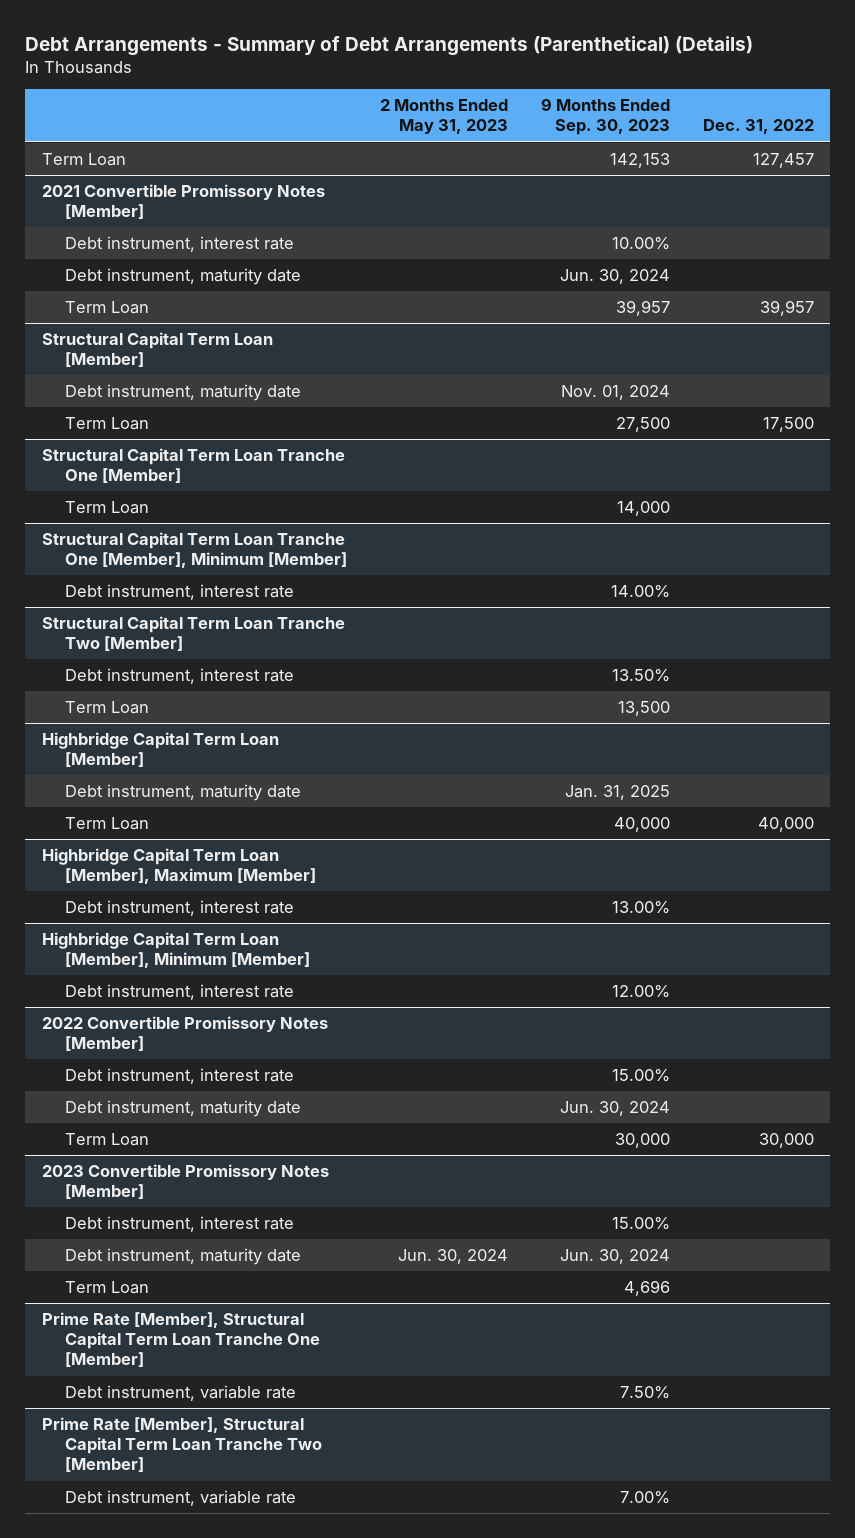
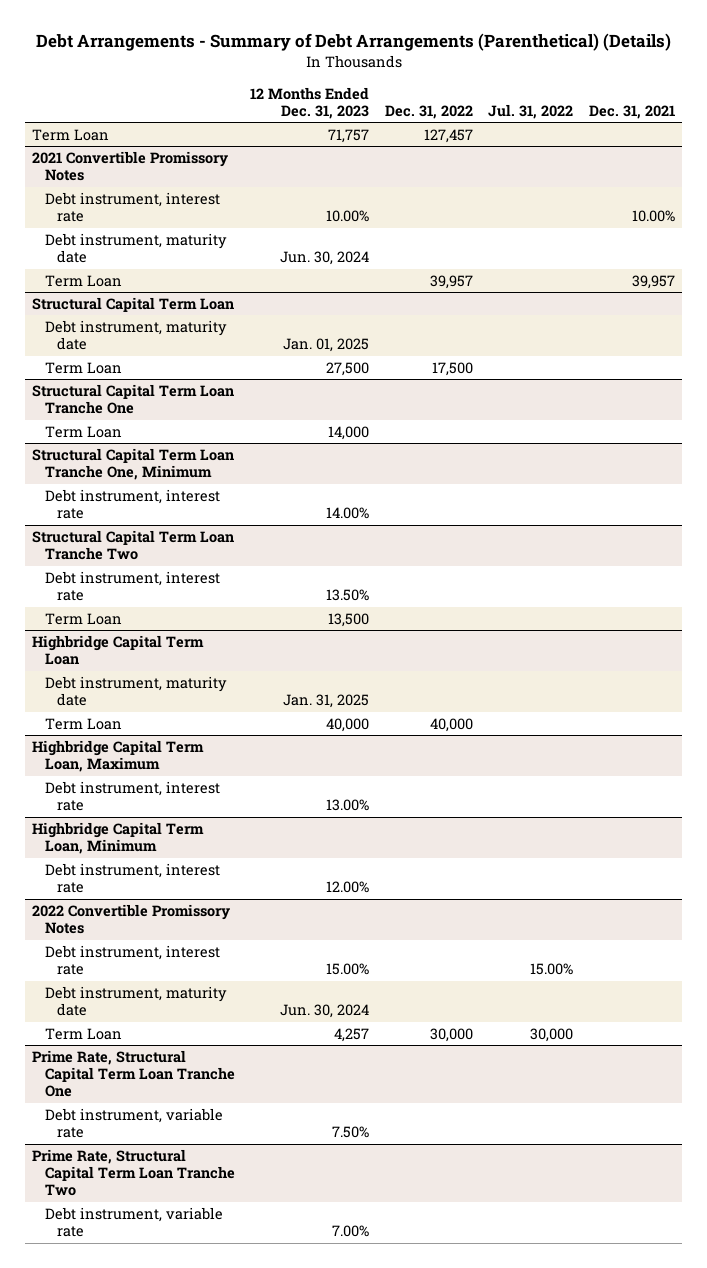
- | 2 Months Ended May 31, 2023 | 9 Months Ended Sep. 30, 2023 | Dec. 31, 2022
+ | 12 Months Ended Dec. 31, 2023 | Dec. 31, 2022 | Jul. 31, 2022 | Dec. 31, 2021
- 2021 Convertible Promissory Notes [Member]
+ 2021 Convertible Promissory Notes
- Structural Capital Term Loan [Member]
+ Structural Capital Term Loan
- Structural Capital Term Loan Tranche One [Member]
+ Structural Capital Term Loan Tranche One
- Structural Capital Term Loan Tranche One [Member], Minimum [Member]
+ Structural Capital Term Loan Tranche One, Minimum
- Structural Capital Term Loan Tranche Two [Member]
+ Structural Capital Term Loan Tranche Two
- Highbridge Capital Term Loan [Member]
+ Highbridge Capital Term Loan
- Highbridge Capital Term Loan [Member], Maximum [Member]
+ Highbridge Capital Term Loan, Maximum
- Highbridge Capital Term Loan [Member], Minimum [Member]
+ Highbridge Capital Term Loan, Minimum
- 2022 Convertible Promissory Notes [Member]
+ 2022 Convertible Promissory Notes
- 2023 Convertible Promissory Notes [Member]
- Debt instrument, interest rate | | 15.00% |
- Debt instrument, maturity date | Jun. 30, 2024 | Jun. 30, 2024 |
- Term Loan | | 4,696 |
- Prime Rate [Member], Structural Capital Term Loan Tranche One [Member]
+ Prime Rate, Structural Capital Term Loan Tranche One
- Prime Rate [Member], Structural Capital Term Loan Tranche Two [Member]
+ Prime Rate, Structural Capital Term Loan Tranche Two

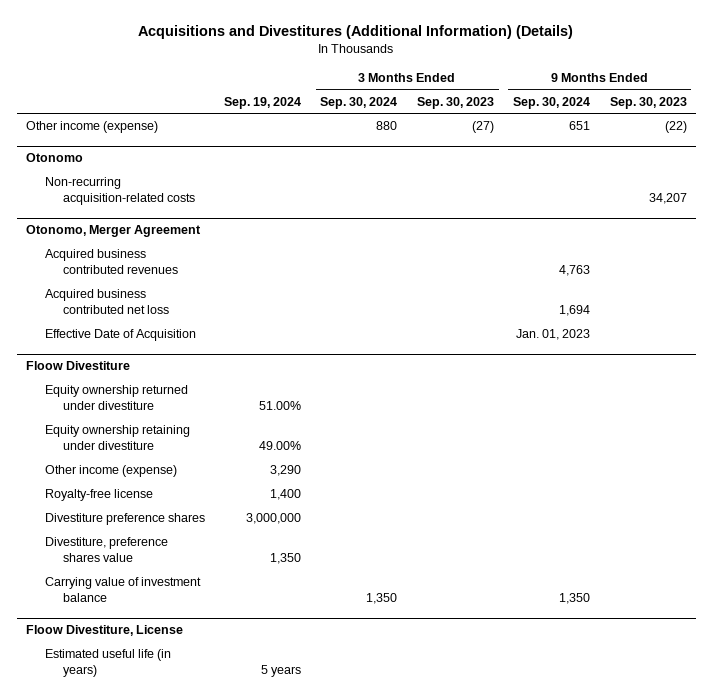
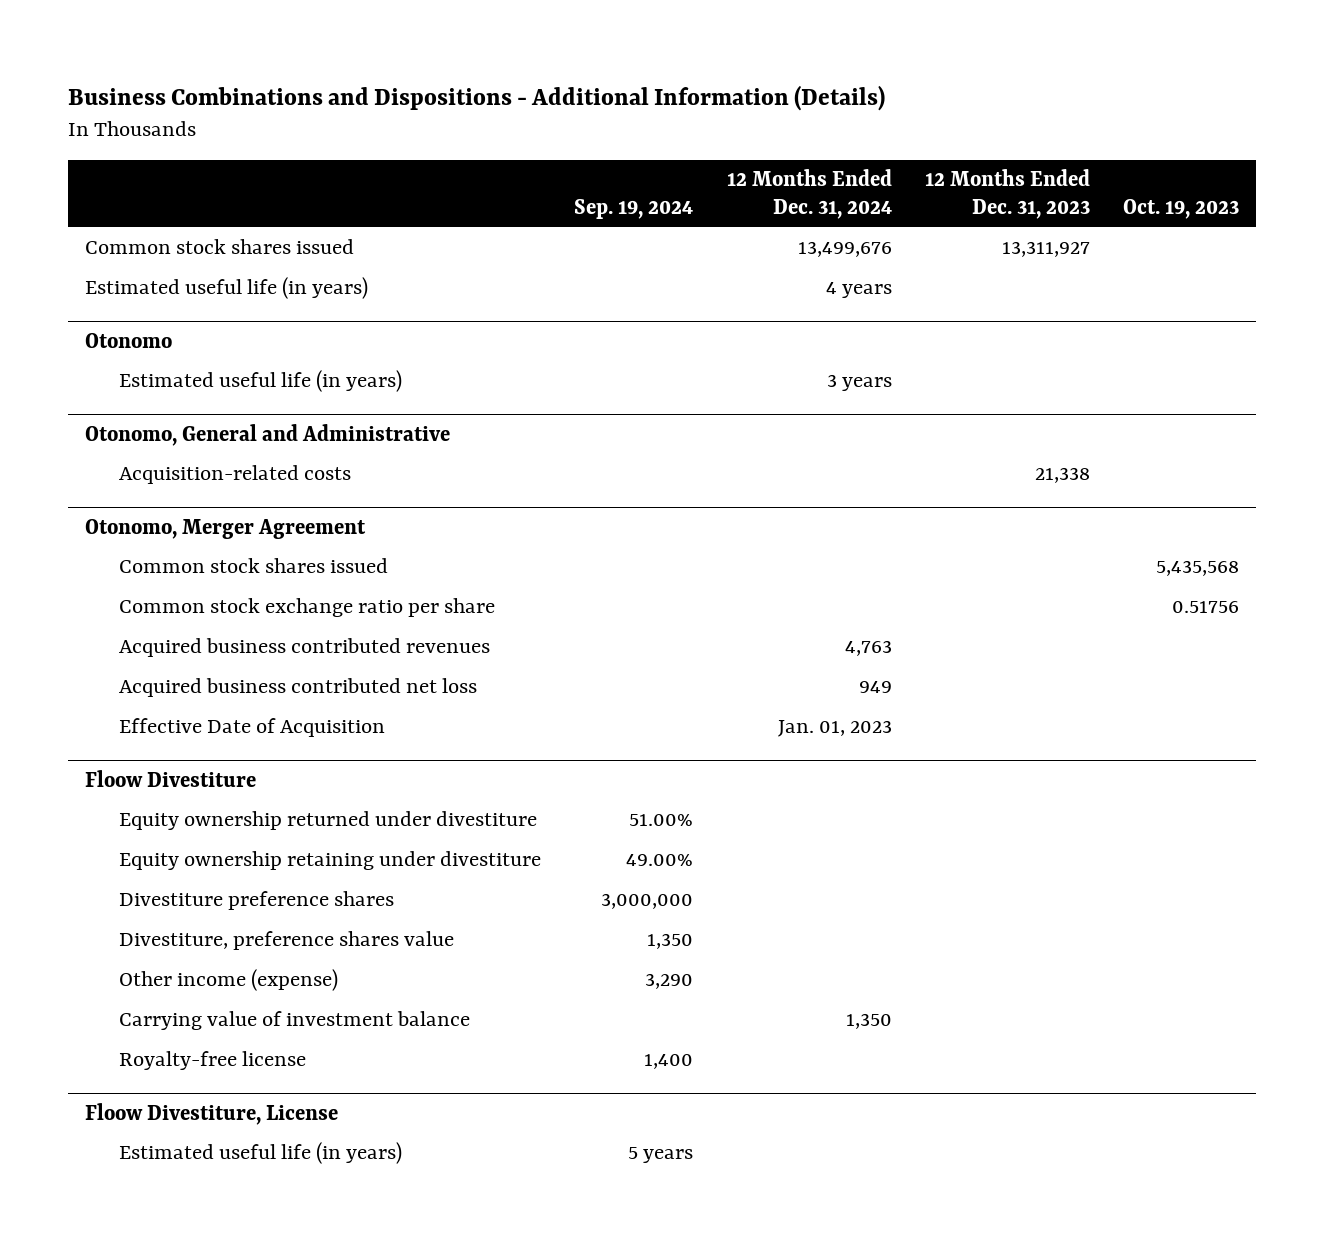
- Acquisitions and Divestitures (Additional Information) (Details)
+ Business Combinations and Dispositions - Additional Information (Details)
- | Sep. 19, 2024 | 3 Months Ended Sep. 30, 2024 | 3 Months Ended Sep. 30, 2023 | 9 Months Ended Sep. 30, 2024 | 9 Months Ended Sep. 30, 2023
+ | Sep. 19, 2024 | 12 Months Ended Dec. 31, 2024 | 12 Months Ended Dec. 31, 2023 | Oct. 19, 2023
- Other income (expense) | | 880 | (27) | 651 | (22)
+ Common stock shares issued | | 13,499,676 | 13,311,927 |
+ Estimated useful life (in years) | | 4 years | |
@ Otonomo
- Non-recurring acquisition-related costs | | | | | 34,207
+ Estimated useful life (in years) | | 3 years | |
+ Otonomo, General and Administrative
+ Acquisition-related costs | | | 21,338 |
@ Otonomo, Merger Agreement
+ Common stock shares issued | | | | 5,435,568
+ Common stock exchange ratio per share | | | | 0.51756
@ Floow Divestiture
moved down: Other income (expense) | 3,290 | | |
moved down: Royalty-free license | 1,400 | | |

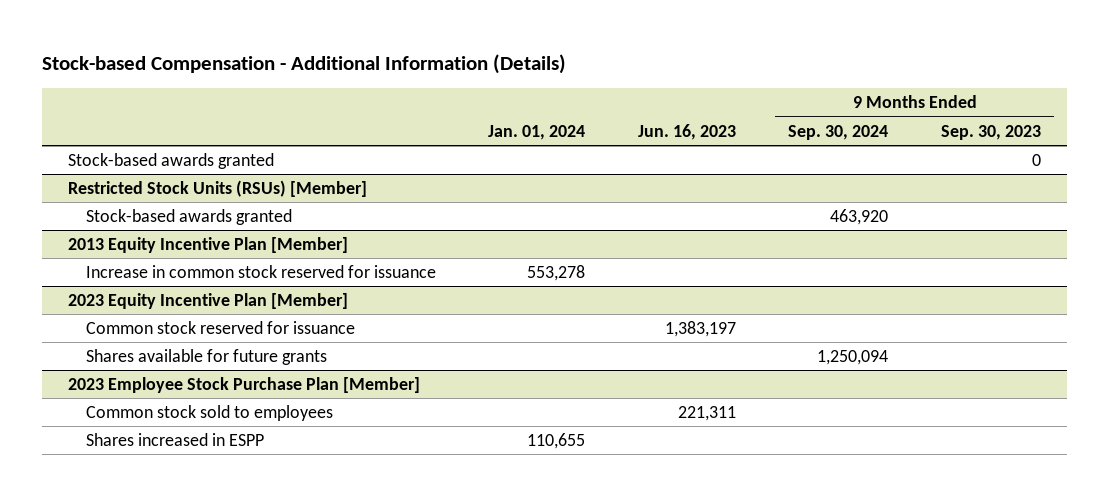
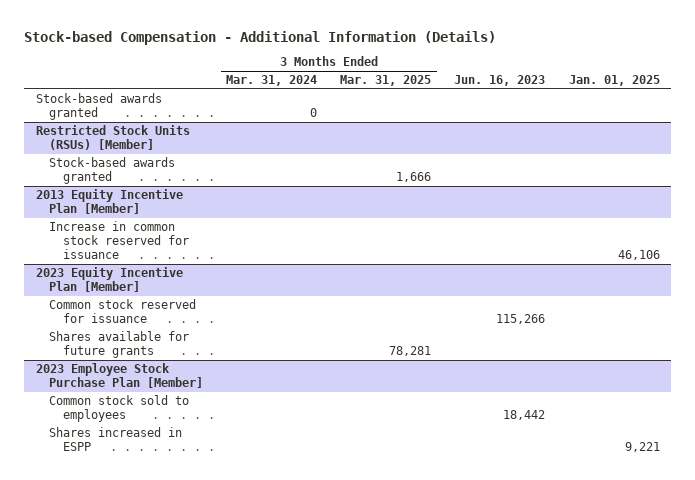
- | Jan. 01, 2024 | Jun. 16, 2023 | 9 Months Ended Sep. 30, 2024 | 9 Months Ended Sep. 30, 2023
+ | 3 Months Ended Mar. 31, 2024 | 3 Months Ended Mar. 31, 2025 | Jun. 16, 2023 | Jan. 01, 2025
@ 2023 Equity Incentive Plan [Member]
- Common stock reserved for issuance | | 1,383,197 | |
+ Common stock reserved for issuance | | | 115,266 |
@ 2023 Employee Stock Purchase Plan [Member]
- Common stock sold to employees | | 221,311 | |
+ Common stock sold to employees | | | 18,442 |

